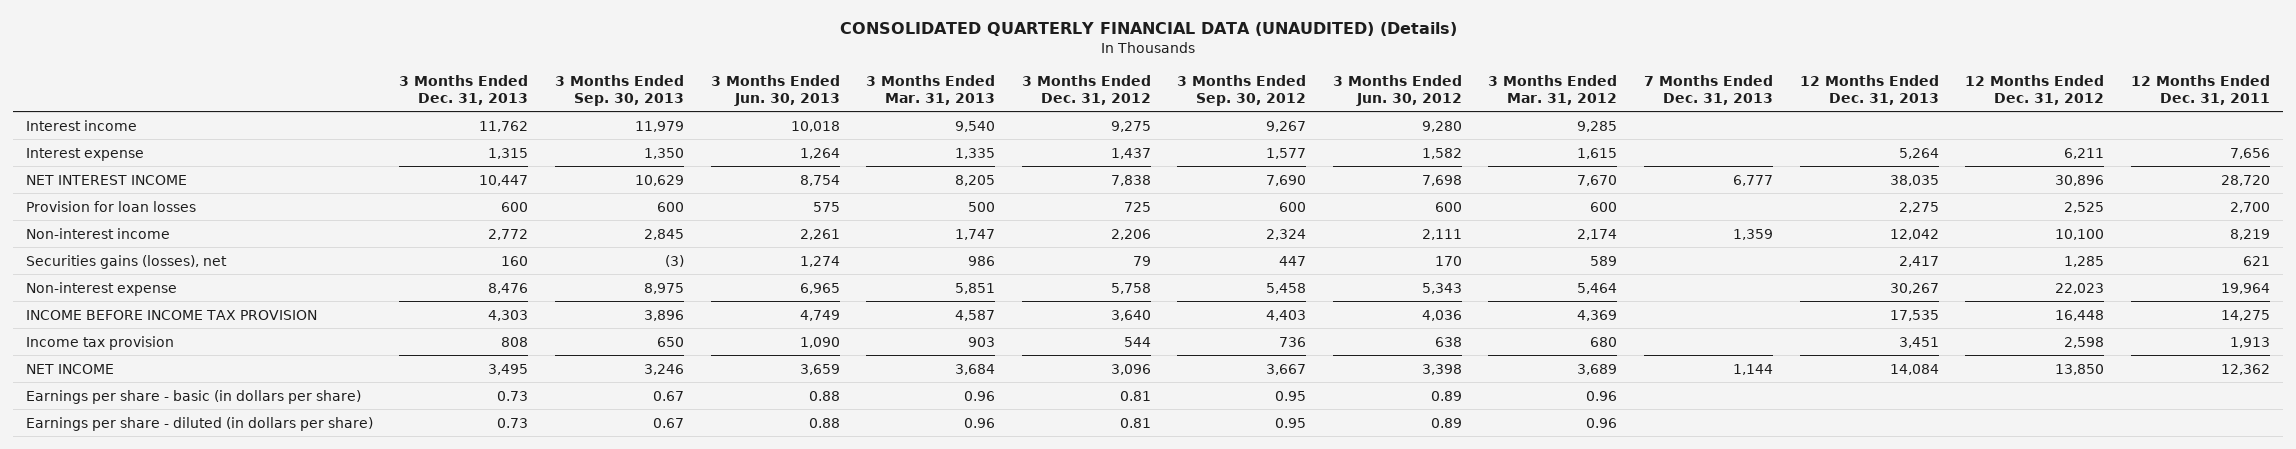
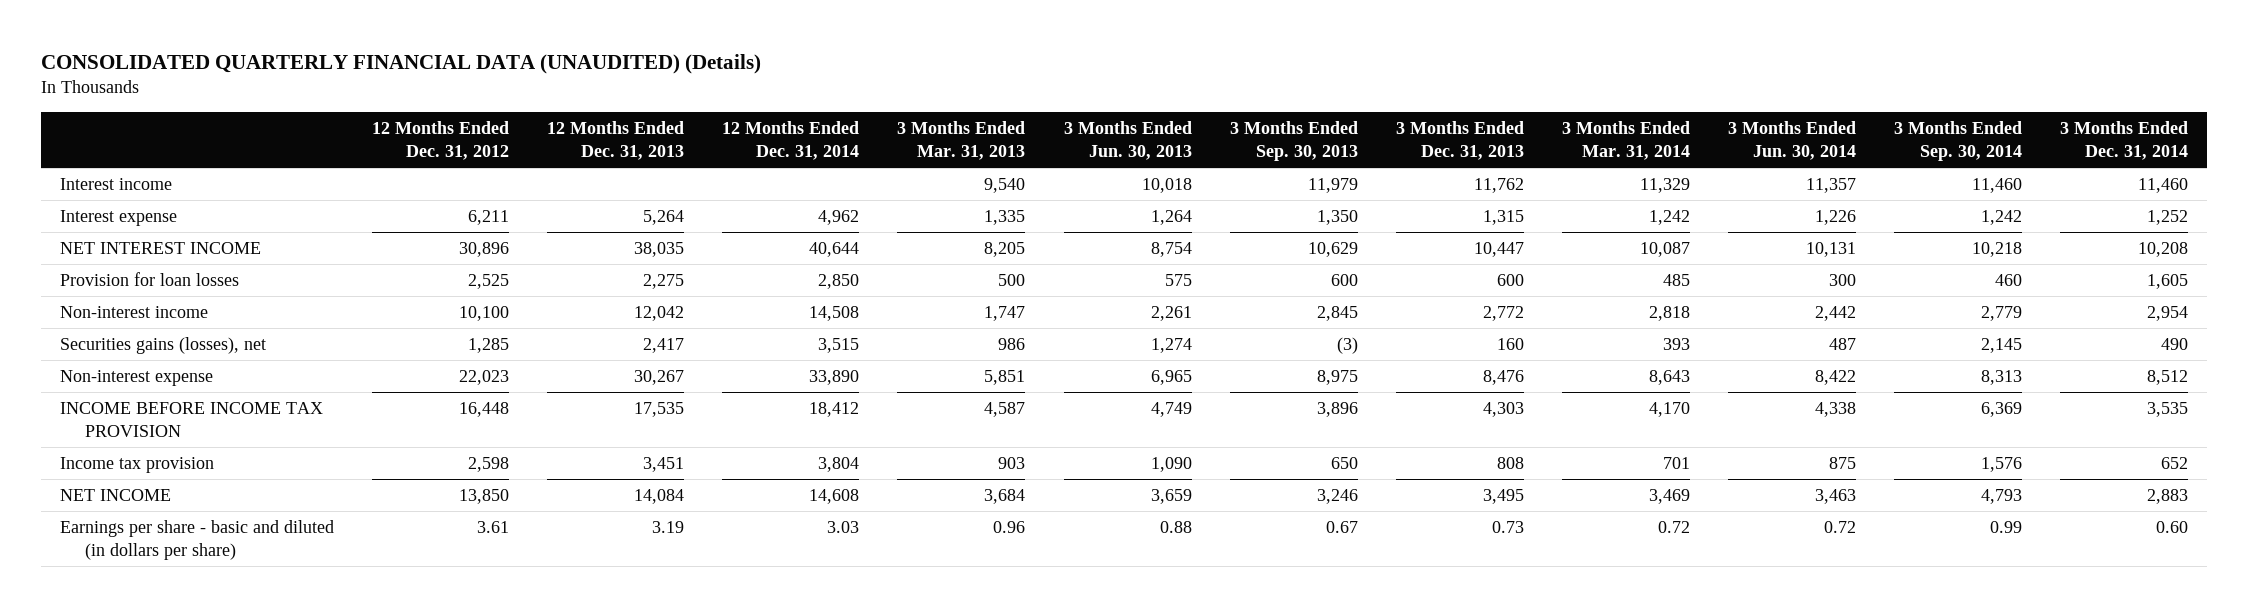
- | 3 Months Ended Dec. 31, 2013 | 3 Months Ended Sep. 30, 2013 | 3 Months Ended Jun. 30, 2013 | 3 Months Ended Mar. 31, 2013 | 3 Months Ended Dec. 31, 2012 | 3 Months Ended Sep. 30, 2012 | 3 Months Ended Jun. 30, 2012 | 3 Months Ended Mar. 31, 2012 | 7 Months Ended Dec. 31, 2013 | 12 Months Ended Dec. 31, 2013 | 12 Months Ended Dec. 31, 2012 | 12 Months Ended Dec. 31, 2011
+ | 12 Months Ended Dec. 31, 2012 | 12 Months Ended Dec. 31, 2013 | 12 Months Ended Dec. 31, 2014 | 3 Months Ended Mar. 31, 2013 | 3 Months Ended Jun. 30, 2013 | 3 Months Ended Sep. 30, 2013 | 3 Months Ended Dec. 31, 2013 | 3 Months Ended Mar. 31, 2014 | 3 Months Ended Jun. 30, 2014 | 3 Months Ended Sep. 30, 2014 | 3 Months Ended Dec. 31, 2014
- Earnings per share - basic (in dollars per share) | 0.73 | 0.67 | 0.88 | 0.96 | 0.81 | 0.95 | 0.89 | 0.96 | | | |
- Earnings per share - diluted (in dollars per share) | 0.73 | 0.67 | 0.88 | 0.96 | 0.81 | 0.95 | 0.89 | 0.96 | | | |
+ Earnings per share - basic and diluted (in dollars per share) | 3.61 | 3.19 | 3.03 | 0.96 | 0.88 | 0.67 | 0.73 | 0.72 | 0.72 | 0.99 | 0.60

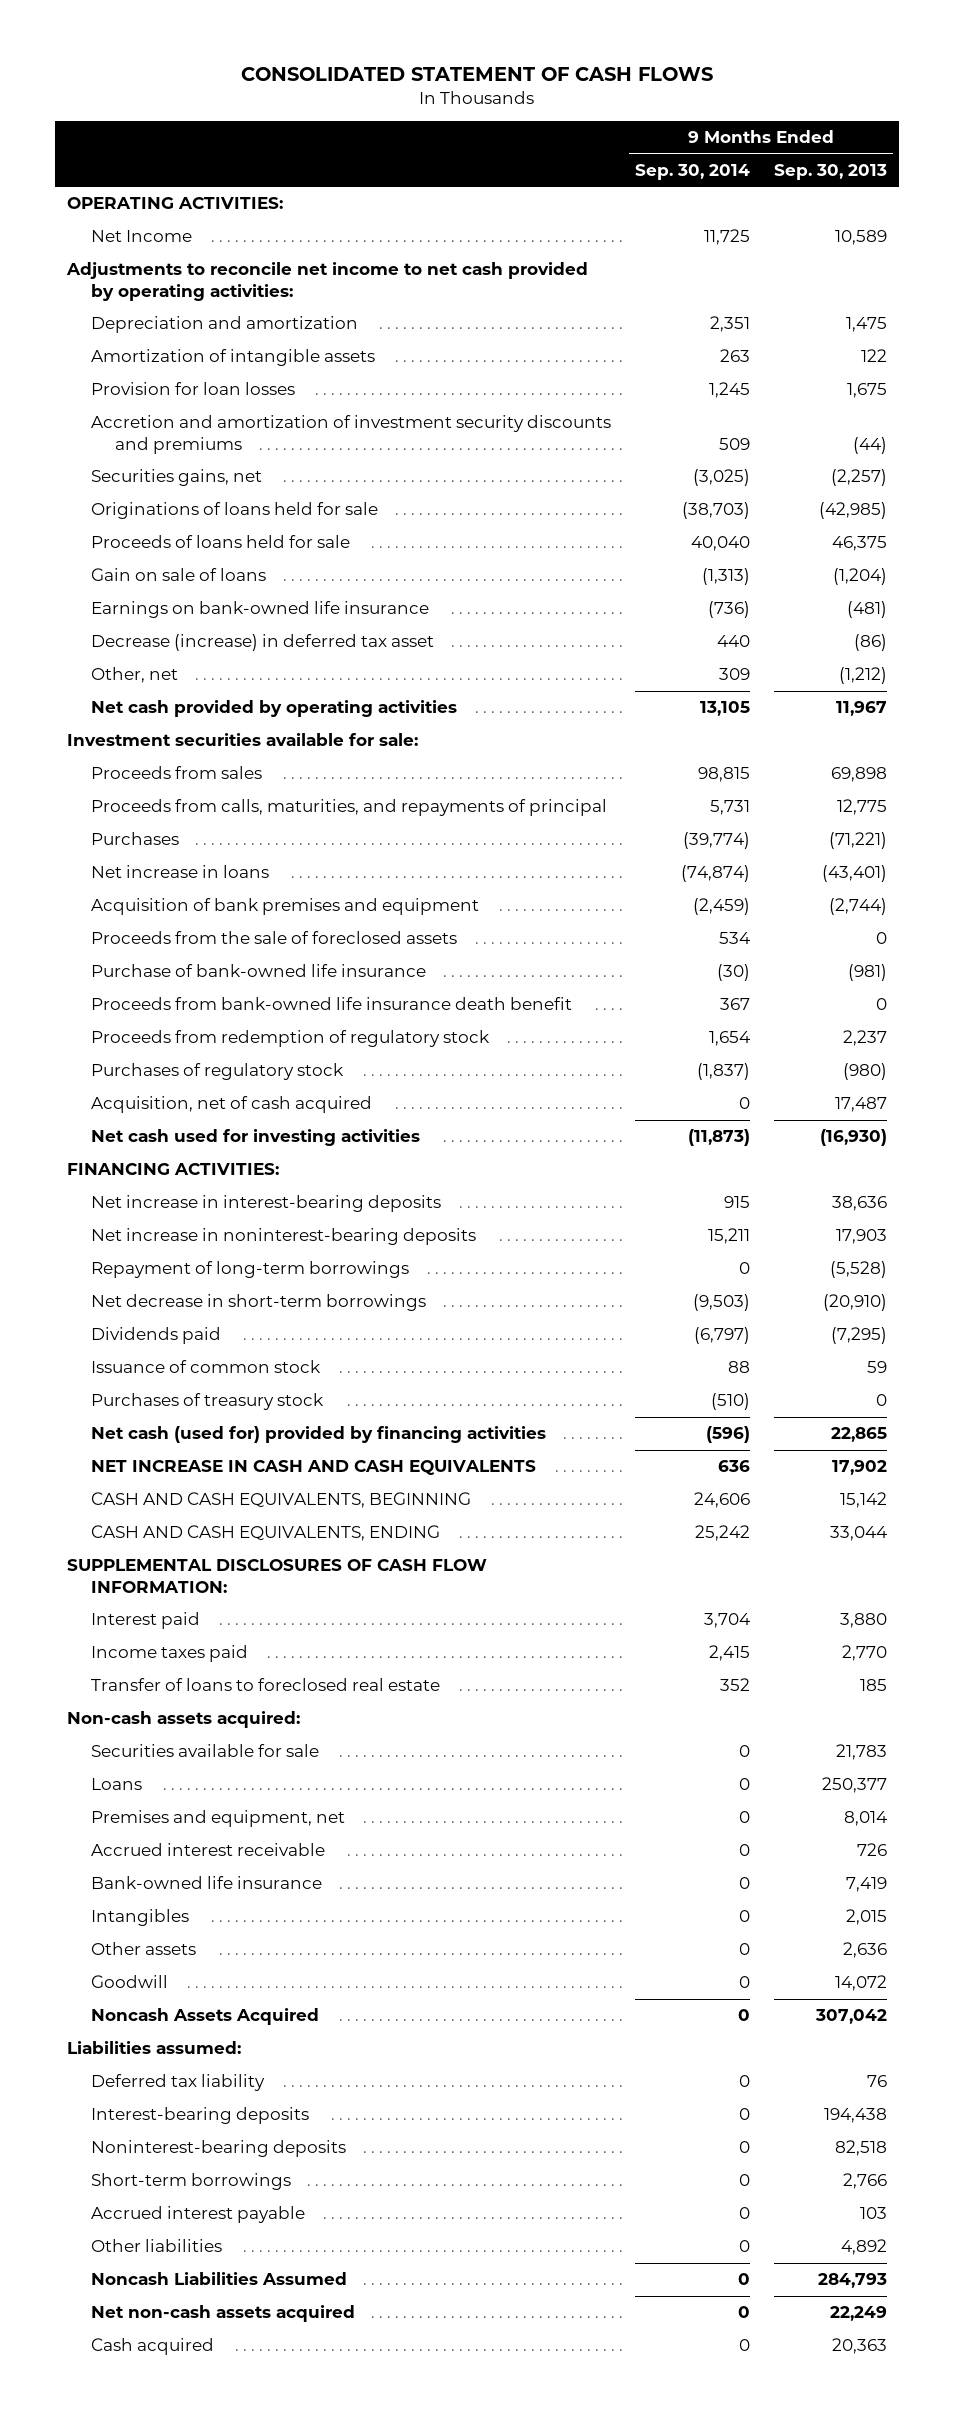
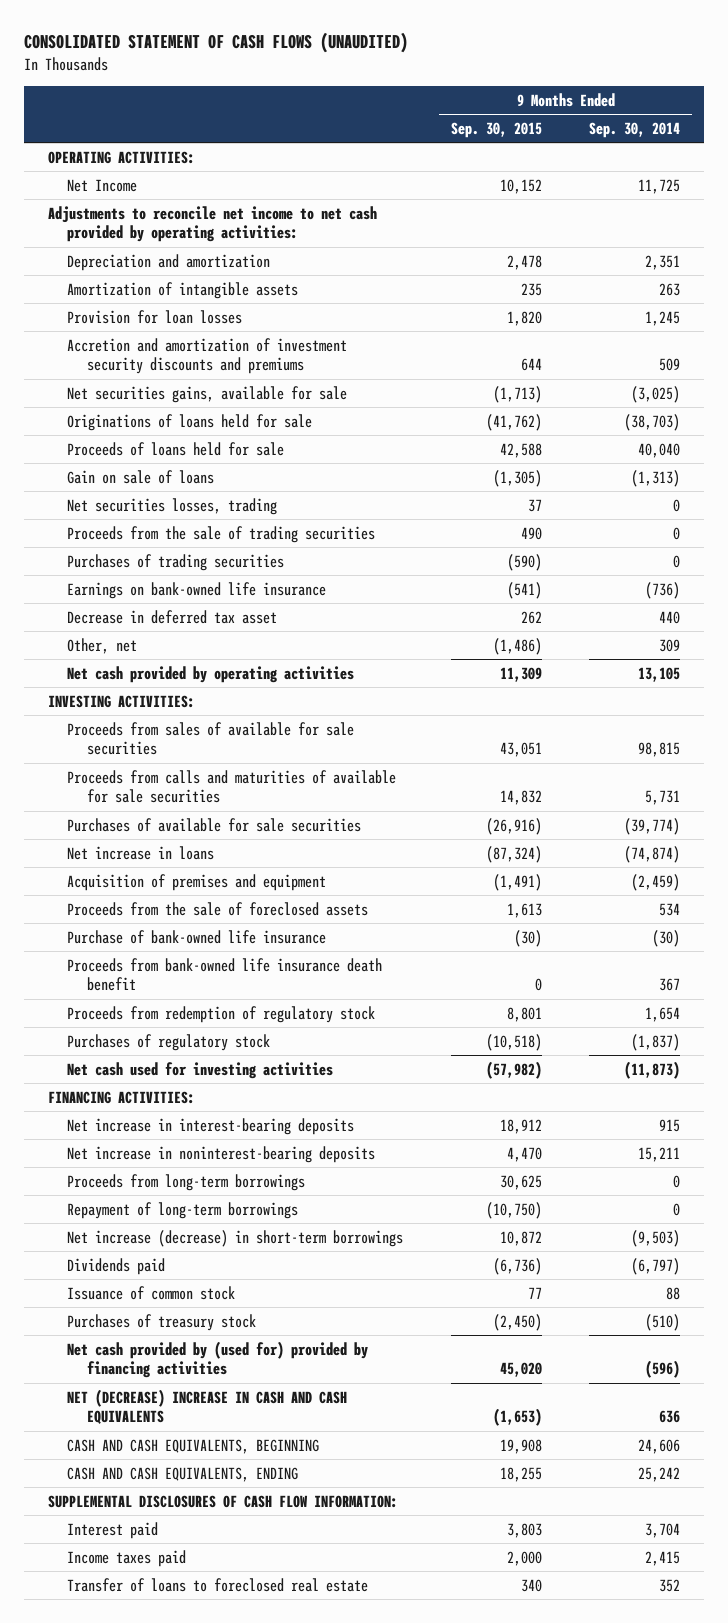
- CONSOLIDATED STATEMENT OF CASH FLOWS
+ CONSOLIDATED STATEMENT OF CASH FLOWS (UNAUDITED)
- | 9 Months Ended Sep. 30, 2014 | 9 Months Ended Sep. 30, 2013
+ | 9 Months Ended Sep. 30, 2015 | 9 Months Ended Sep. 30, 2014
- Securities gains, net | (3,025) | (2,257)
+ Net securities gains, available for sale | (1,713) | (3,025)
+ Net securities losses, trading | 37 | 0
+ Proceeds from the sale of trading securities | 490 | 0
+ Purchases of trading securities | (590) | 0
- Decrease (increase) in deferred tax asset | 440 | (86)
+ Decrease in deferred tax asset | 262 | 440
- Investment securities available for sale:
- Proceeds from sales | 98,815 | 69,898
- Proceeds from calls, maturities, and repayments of principal | 5,731 | 12,775
- Purchases | (39,774) | (71,221)
+ INVESTING ACTIVITIES:
+ Proceeds from sales of available for sale securities | 43,051 | 98,815
+ Proceeds from calls and maturities of available for sale securities | 14,832 | 5,731
+ Purchases of available for sale securities | (26,916) | (39,774)
- Acquisition of bank premises and equipment | (2,459) | (2,744)
+ Acquisition of premises and equipment | (1,491) | (2,459)
- Acquisition, net of cash acquired | 0 | 17,487
+ Proceeds from long-term borrowings | 30,625 | 0
- Net decrease in short-term borrowings | (9,503) | (20,910)
+ Net increase (decrease) in short-term borrowings | 10,872 | (9,503)
- Net cash (used for) provided by financing activities | (596) | 22,865
- NET INCREASE IN CASH AND CASH EQUIVALENTS | 636 | 17,902
+ Net cash provided by (used for) provided by financing activities | 45,020 | (596)
+ NET (DECREASE) INCREASE IN CASH AND CASH EQUIVALENTS | (1,653) | 636
- Non-cash assets acquired:
- Securities available for sale | 0 | 21,783
- Loans | 0 | 250,377
- Premises and equipment, net | 0 | 8,014
- Accrued interest receivable | 0 | 726
- Bank-owned life insurance | 0 | 7,419
- Intangibles | 0 | 2,015
- Other assets | 0 | 2,636
- Goodwill | 0 | 14,072
- Noncash Assets Acquired | 0 | 307,042
- Liabilities assumed:
- Deferred tax liability | 0 | 76
- Interest-bearing deposits | 0 | 194,438
- Noninterest-bearing deposits | 0 | 82,518
- Short-term borrowings | 0 | 2,766
- Accrued interest payable | 0 | 103
- Other liabilities | 0 | 4,892
- Noncash Liabilities Assumed | 0 | 284,793
- Net non-cash assets acquired | 0 | 22,249
- Cash acquired | 0 | 20,363

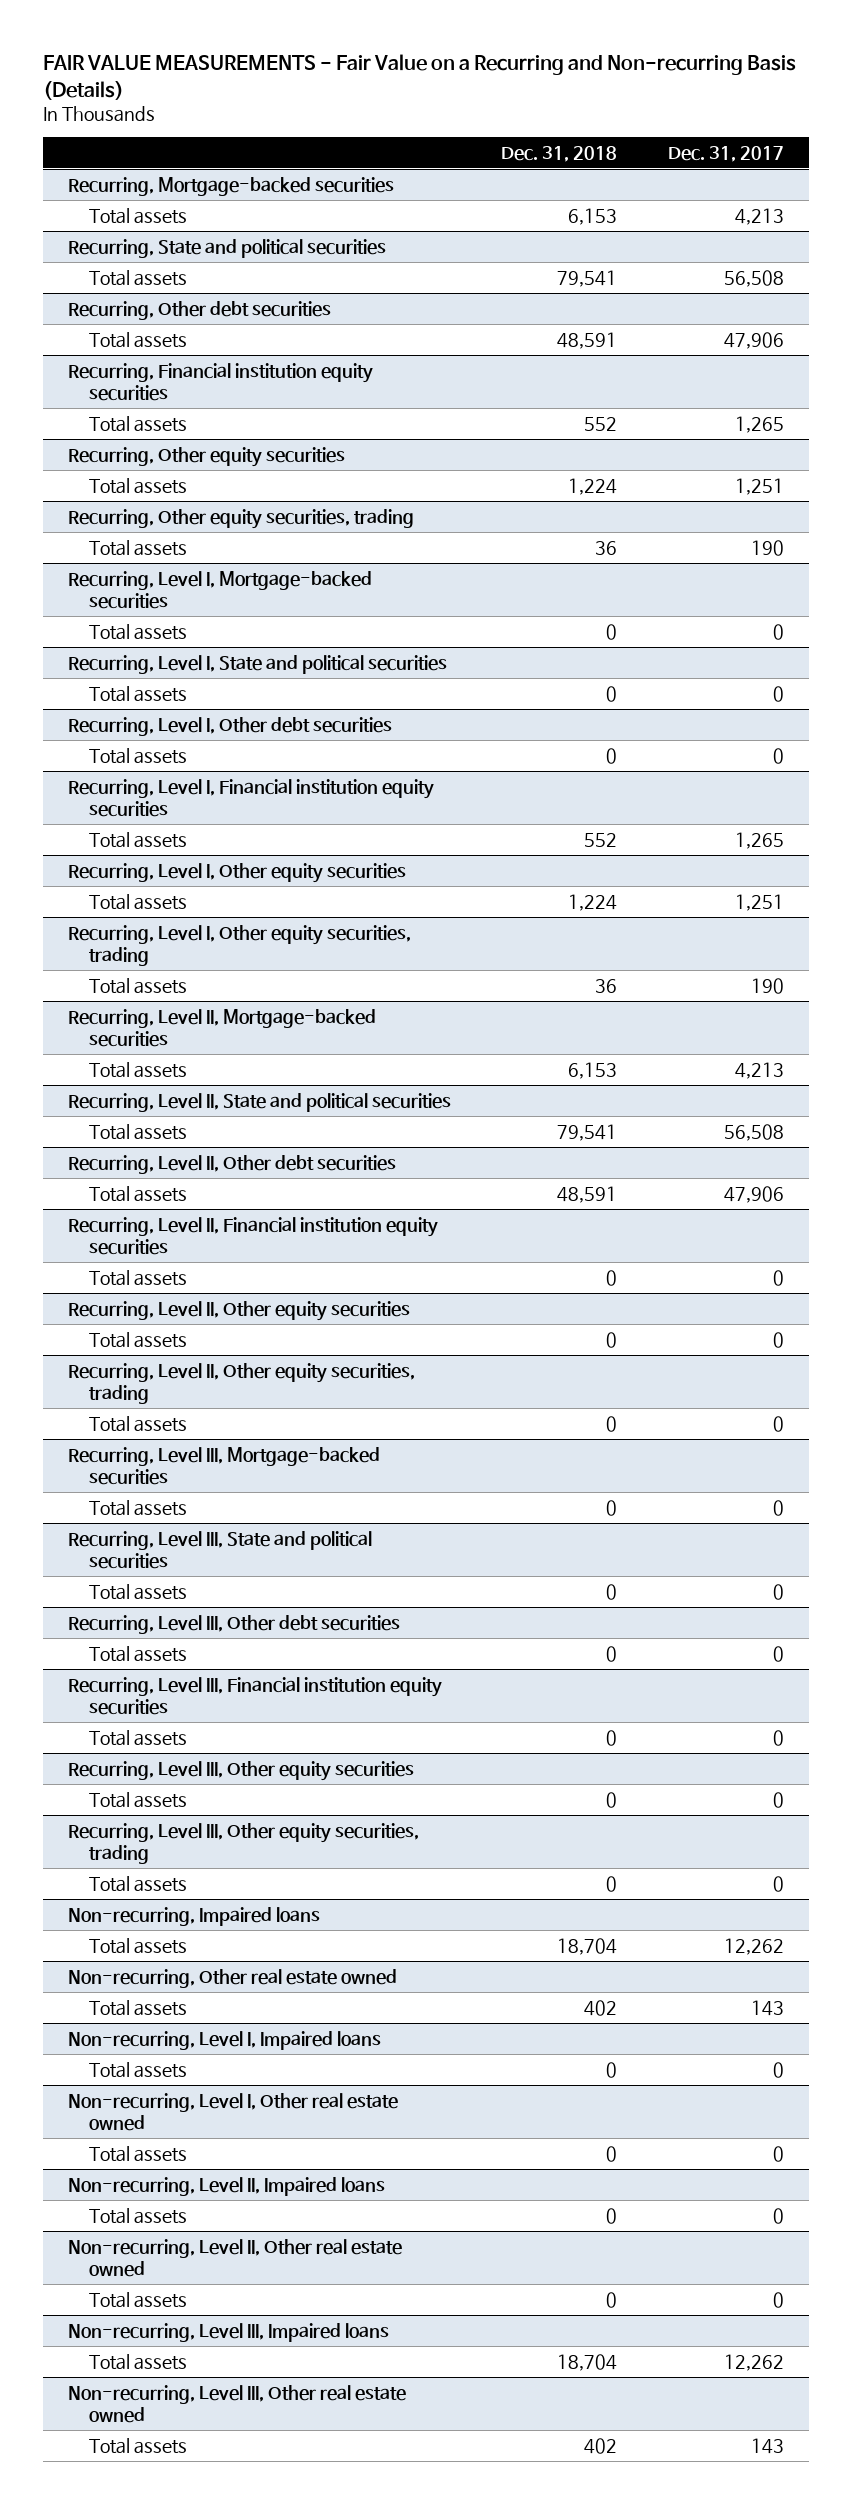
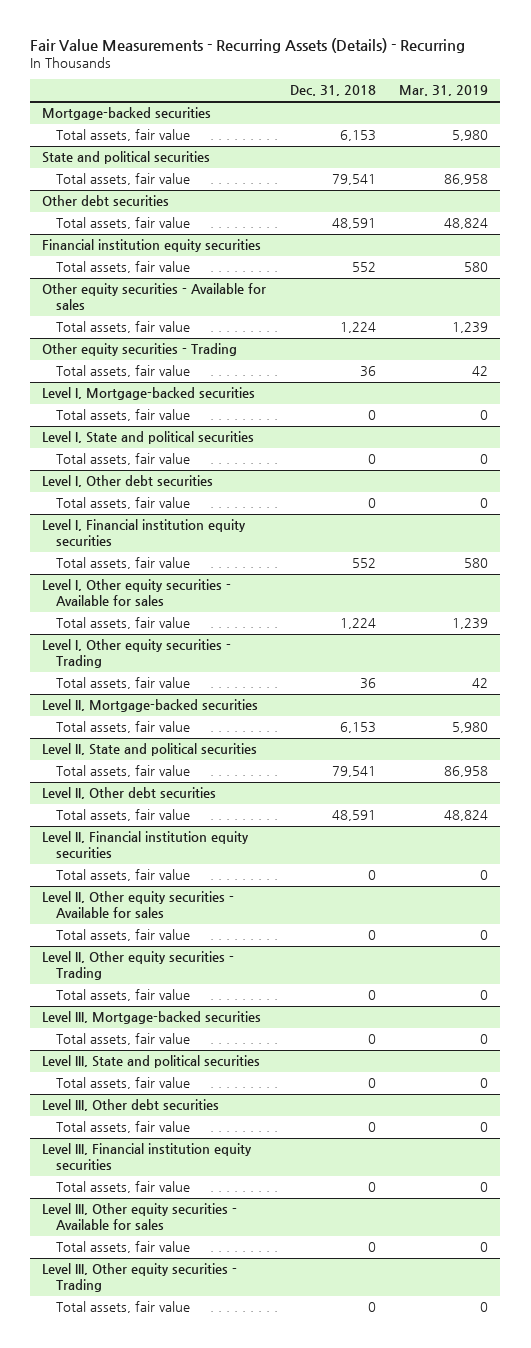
- FAIR VALUE MEASUREMENTS - Fair Value on a Recurring and Non-recurring Basis (Details)
+ Fair Value Measurements - Recurring Assets (Details) - Recurring
- | Dec. 31, 2018 | Dec. 31, 2017
+ | Dec. 31, 2018 | Mar. 31, 2019
- Recurring, Mortgage-backed securities
- Total assets | 6,153 | 4,213
- Recurring, State and political securities
- Total assets | 79,541 | 56,508
- Recurring, Other debt securities
- Total assets | 48,591 | 47,906
- Recurring, Financial institution equity securities
- Total assets | 552 | 1,265
- Recurring, Other equity securities
- Total assets | 1,224 | 1,251
- Recurring, Other equity securities, trading
- Total assets | 36 | 190
- Recurring, Level I, Mortgage-backed securities
- Total assets | 0 | 0
- Recurring, Level I, State and political securities
- Total assets | 0 | 0
- Recurring, Level I, Other debt securities
- Total assets | 0 | 0
- Recurring, Level I, Financial institution equity securities
- Total assets | 552 | 1,265
- Recurring, Level I, Other equity securities
- Total assets | 1,224 | 1,251
- Recurring, Level I, Other equity securities, trading
- Total assets | 36 | 190
- Recurring, Level II, Mortgage-backed securities
- Total assets | 6,153 | 4,213
- Recurring, Level II, State and political securities
- Total assets | 79,541 | 56,508
- Recurring, Level II, Other debt securities
- Total assets | 48,591 | 47,906
- Recurring, Level II, Financial institution equity securities
- Total assets | 0 | 0
- Recurring, Level II, Other equity securities
- Total assets | 0 | 0
- Recurring, Level II, Other equity securities, trading
- Total assets | 0 | 0
- Recurring, Level III, Mortgage-backed securities
- Total assets | 0 | 0
- Recurring, Level III, State and political securities
- Total assets | 0 | 0
- Recurring, Level III, Other debt securities
- Total assets | 0 | 0
- Recurring, Level III, Financial institution equity securities
- Total assets | 0 | 0
- Recurring, Level III, Other equity securities
- Total assets | 0 | 0
- Recurring, Level III, Other equity securities, trading
- Total assets | 0 | 0
- Non-recurring, Impaired loans
- Total assets | 18,704 | 12,262
- Non-recurring, Other real estate owned
- Total assets | 402 | 143
- Non-recurring, Level I, Impaired loans
- Total assets | 0 | 0
- Non-recurring, Level I, Other real estate owned
- Total assets | 0 | 0
- Non-recurring, Level II, Impaired loans
- Total assets | 0 | 0
- Non-recurring, Level II, Other real estate owned
- Total assets | 0 | 0
- Non-recurring, Level III, Impaired loans
- Total assets | 18,704 | 12,262
- Non-recurring, Level III, Other real estate owned
- Total assets | 402 | 143
+ Mortgage-backed securities
+ Total assets, fair value | 6,153 | 5,980
+ State and political securities
+ Total assets, fair value | 79,541 | 86,958
+ Other debt securities
+ Total assets, fair value | 48,591 | 48,824
+ Financial institution equity securities
+ Total assets, fair value | 552 | 580
+ Other equity securities - Available for sales
+ Total assets, fair value | 1,224 | 1,239
+ Other equity securities - Trading
+ Total assets, fair value | 36 | 42
+ Level I, Mortgage-backed securities
+ Total assets, fair value | 0 | 0
+ Level I, State and political securities
+ Total assets, fair value | 0 | 0
+ Level I, Other debt securities
+ Total assets, fair value | 0 | 0
+ Level I, Financial institution equity securities
+ Total assets, fair value | 552 | 580
+ Level I, Other equity securities - Available for sales
+ Total assets, fair value | 1,224 | 1,239
+ Level I, Other equity securities - Trading
+ Total assets, fair value | 36 | 42
+ Level II, Mortgage-backed securities
+ Total assets, fair value | 6,153 | 5,980
+ Level II, State and political securities
+ Total assets, fair value | 79,541 | 86,958
+ Level II, Other debt securities
+ Total assets, fair value | 48,591 | 48,824
+ Level II, Financial institution equity securities
+ Total assets, fair value | 0 | 0
+ Level II, Other equity securities - Available for sales
+ Total assets, fair value | 0 | 0
+ Level II, Other equity securities - Trading
+ Total assets, fair value | 0 | 0
+ Level III, Mortgage-backed securities
+ Total assets, fair value | 0 | 0
+ Level III, State and political securities
+ Total assets, fair value | 0 | 0
+ Level III, Other debt securities
+ Total assets, fair value | 0 | 0
+ Level III, Financial institution equity securities
+ Total assets, fair value | 0 | 0
+ Level III, Other equity securities - Available for sales
+ Total assets, fair value | 0 | 0
+ Level III, Other equity securities - Trading
+ Total assets, fair value | 0 | 0

